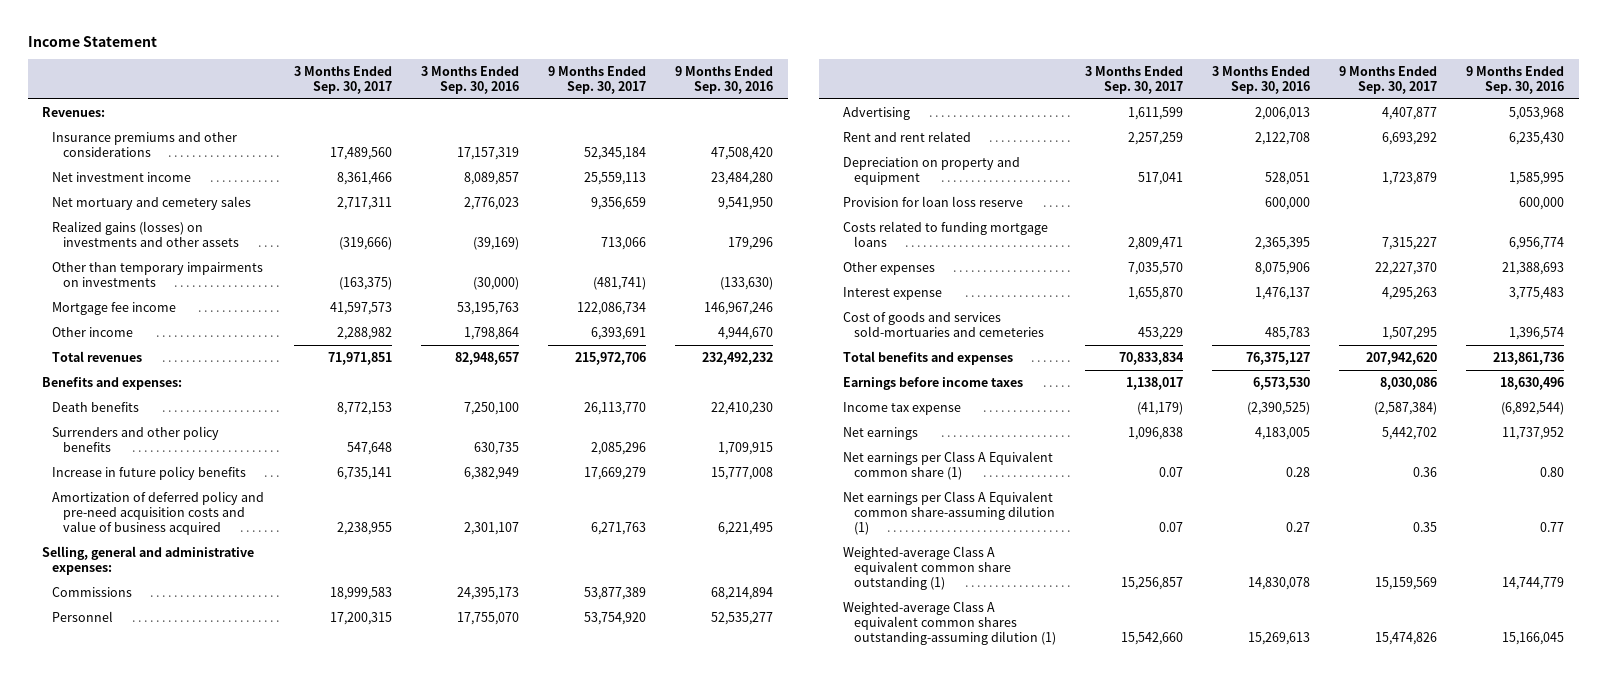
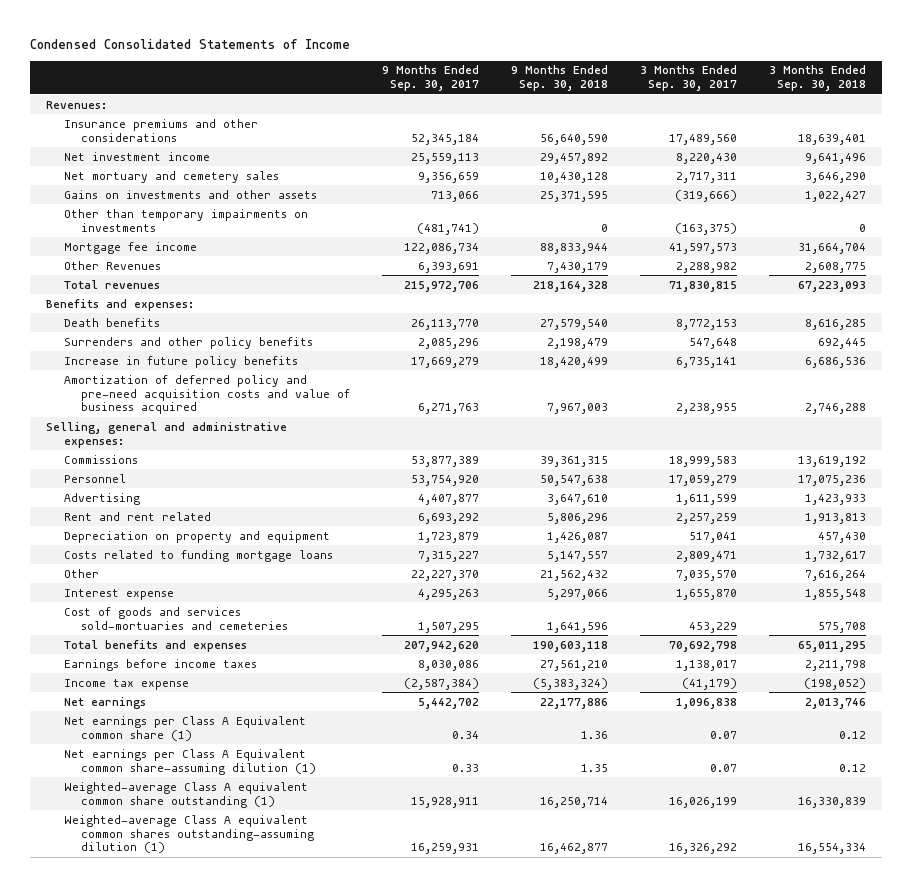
- Income Statement
+ Condensed Consolidated Statements of Income
- | 3 Months Ended Sep. 30, 2017 | 3 Months Ended Sep. 30, 2016 | 9 Months Ended Sep. 30, 2017 | 9 Months Ended Sep. 30, 2016
+ | 9 Months Ended Sep. 30, 2017 | 9 Months Ended Sep. 30, 2018 | 3 Months Ended Sep. 30, 2017 | 3 Months Ended Sep. 30, 2018
- Net investment income | 8,361,466 | 8,089,857 | 25,559,113 | 23,484,280
+ Net investment income | 25,559,113 | 29,457,892 | 8,220,430 | 9,641,496
- Realized gains (losses) on investments and other assets | (319,666) | (39,169) | 713,066 | 179,296
+ Gains on investments and other assets | 713,066 | 25,371,595 | (319,666) | 1,022,427
- Other income | 2,288,982 | 1,798,864 | 6,393,691 | 4,944,670
- Total revenues | 71,971,851 | 82,948,657 | 215,972,706 | 232,492,232
+ Other Revenues | 6,393,691 | 7,430,179 | 2,288,982 | 2,608,775
+ Total revenues | 215,972,706 | 218,164,328 | 71,830,815 | 67,223,093
- Personnel | 17,200,315 | 17,755,070 | 53,754,920 | 52,535,277
+ Personnel | 53,754,920 | 50,547,638 | 17,059,279 | 17,075,236
- Provision for loan loss reserve | | 600,000 | | 600,000
- Other expenses | 7,035,570 | 8,075,906 | 22,227,370 | 21,388,693
+ Other | 22,227,370 | 21,562,432 | 7,035,570 | 7,616,264
- Total benefits and expenses | 70,833,834 | 76,375,127 | 207,942,620 | 213,861,736
+ Total benefits and expenses | 207,942,620 | 190,603,118 | 70,692,798 | 65,011,295
- Net earnings per Class A Equivalent common share (1) | 0.07 | 0.28 | 0.36 | 0.80
- Net earnings per Class A Equivalent common share-assuming dilution (1) | 0.07 | 0.27 | 0.35 | 0.77
- Weighted-average Class A equivalent common share outstanding (1) | 15,256,857 | 14,830,078 | 15,159,569 | 14,744,779
- Weighted-average Class A equivalent common shares outstanding-assuming dilution (1) | 15,542,660 | 15,269,613 | 15,474,826 | 15,166,045
+ Net earnings per Class A Equivalent common share (1) | 0.34 | 1.36 | 0.07 | 0.12
+ Net earnings per Class A Equivalent common share-assuming dilution (1) | 0.33 | 1.35 | 0.07 | 0.12
+ Weighted-average Class A equivalent common share outstanding (1) | 15,928,911 | 16,250,714 | 16,026,199 | 16,330,839
+ Weighted-average Class A equivalent common shares outstanding-assuming dilution (1) | 16,259,931 | 16,462,877 | 16,326,292 | 16,554,334

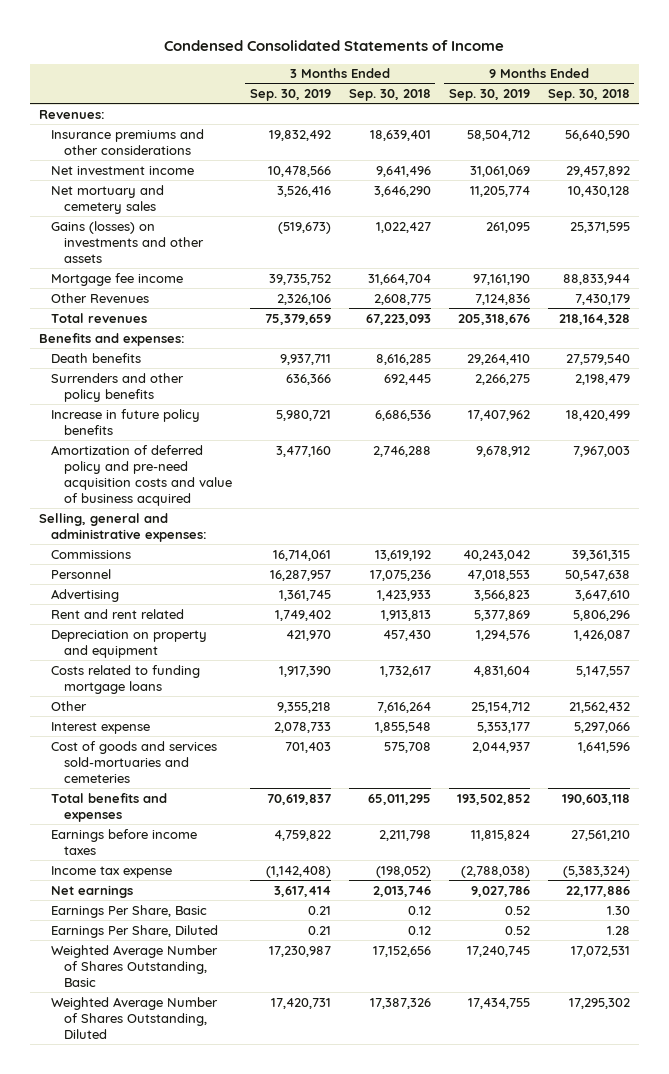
- | 9 Months Ended Sep. 30, 2017 | 9 Months Ended Sep. 30, 2018 | 3 Months Ended Sep. 30, 2017 | 3 Months Ended Sep. 30, 2018
+ | 3 Months Ended Sep. 30, 2019 | 3 Months Ended Sep. 30, 2018 | 9 Months Ended Sep. 30, 2019 | 9 Months Ended Sep. 30, 2018
- Gains on investments and other assets | 713,066 | 25,371,595 | (319,666) | 1,022,427
- Other than temporary impairments on investments | (481,741) | 0 | (163,375) | 0
+ Gains (losses) on investments and other assets | (519,673) | 1,022,427 | 261,095 | 25,371,595
- Net earnings per Class A Equivalent common share (1) | 0.34 | 1.36 | 0.07 | 0.12
- Net earnings per Class A Equivalent common share-assuming dilution (1) | 0.33 | 1.35 | 0.07 | 0.12
- Weighted-average Class A equivalent common share outstanding (1) | 15,928,911 | 16,250,714 | 16,026,199 | 16,330,839
- Weighted-average Class A equivalent common shares outstanding-assuming dilution (1) | 16,259,931 | 16,462,877 | 16,326,292 | 16,554,334
+ Earnings Per Share, Basic | 0.21 | 0.12 | 0.52 | 1.30
+ Earnings Per Share, Diluted | 0.21 | 0.12 | 0.52 | 1.28
+ Weighted Average Number of Shares Outstanding, Basic | 17,230,987 | 17,152,656 | 17,240,745 | 17,072,531
+ Weighted Average Number of Shares Outstanding, Diluted | 17,420,731 | 17,387,326 | 17,434,755 | 17,295,302

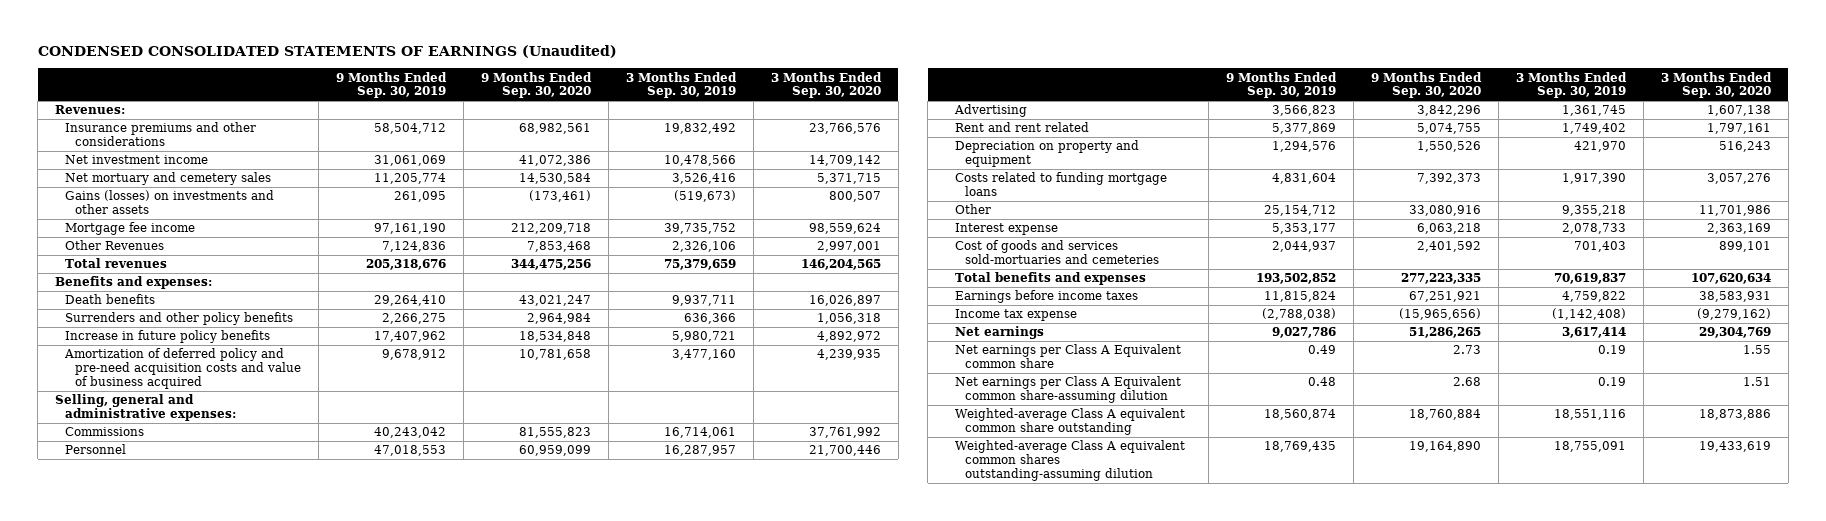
- Condensed Consolidated Statements of Income
+ CONDENSED CONSOLIDATED STATEMENTS OF EARNINGS (Unaudited)
- | 3 Months Ended Sep. 30, 2019 | 3 Months Ended Sep. 30, 2018 | 9 Months Ended Sep. 30, 2019 | 9 Months Ended Sep. 30, 2018
+ | 9 Months Ended Sep. 30, 2019 | 9 Months Ended Sep. 30, 2020 | 3 Months Ended Sep. 30, 2019 | 3 Months Ended Sep. 30, 2020
- Earnings Per Share, Basic | 0.21 | 0.12 | 0.52 | 1.30
- Earnings Per Share, Diluted | 0.21 | 0.12 | 0.52 | 1.28
- Weighted Average Number of Shares Outstanding, Basic | 17,230,987 | 17,152,656 | 17,240,745 | 17,072,531
- Weighted Average Number of Shares Outstanding, Diluted | 17,420,731 | 17,387,326 | 17,434,755 | 17,295,302
+ Net earnings per Class A Equivalent common share | 0.49 | 2.73 | 0.19 | 1.55
+ Net earnings per Class A Equivalent common share-assuming dilution | 0.48 | 2.68 | 0.19 | 1.51
+ Weighted-average Class A equivalent common share outstanding | 18,560,874 | 18,760,884 | 18,551,116 | 18,873,886
+ Weighted-average Class A equivalent common shares outstanding-assuming dilution | 18,769,435 | 19,164,890 | 18,755,091 | 19,433,619

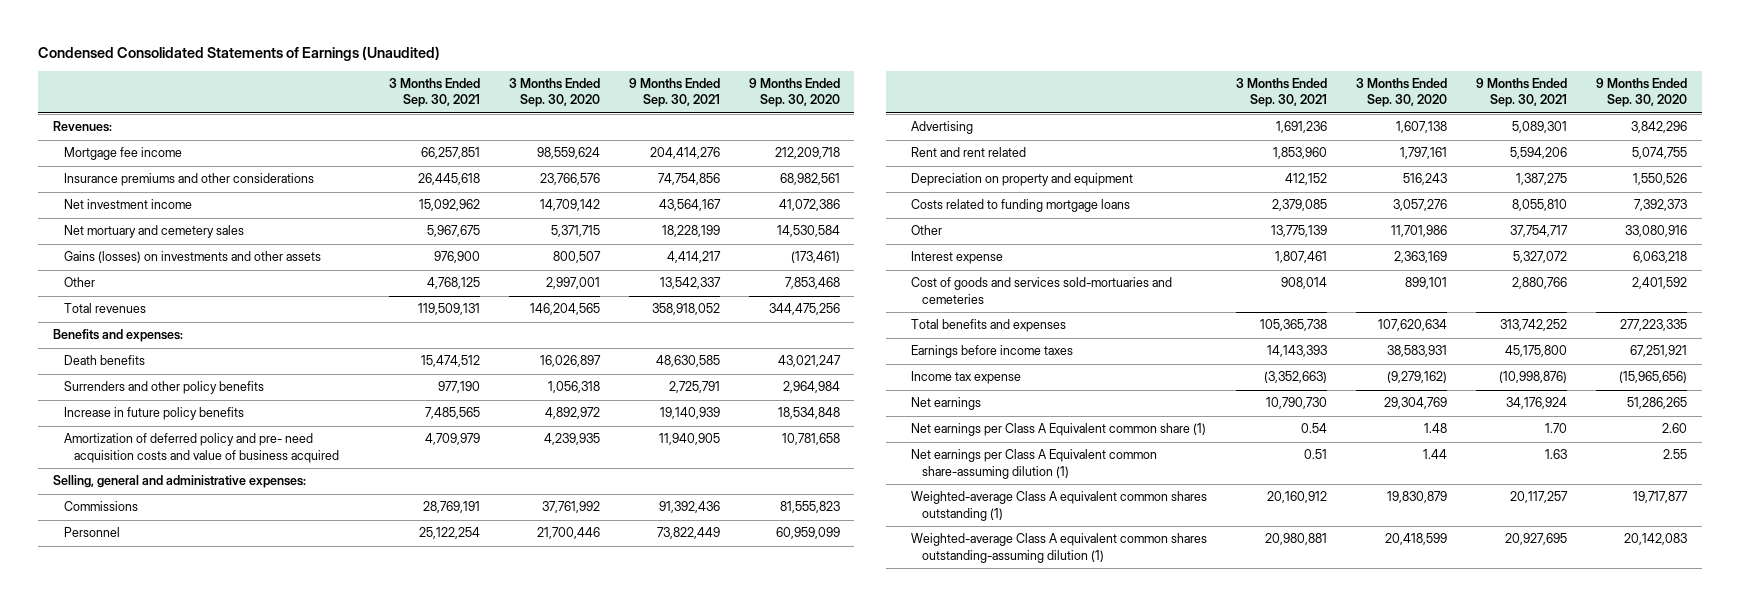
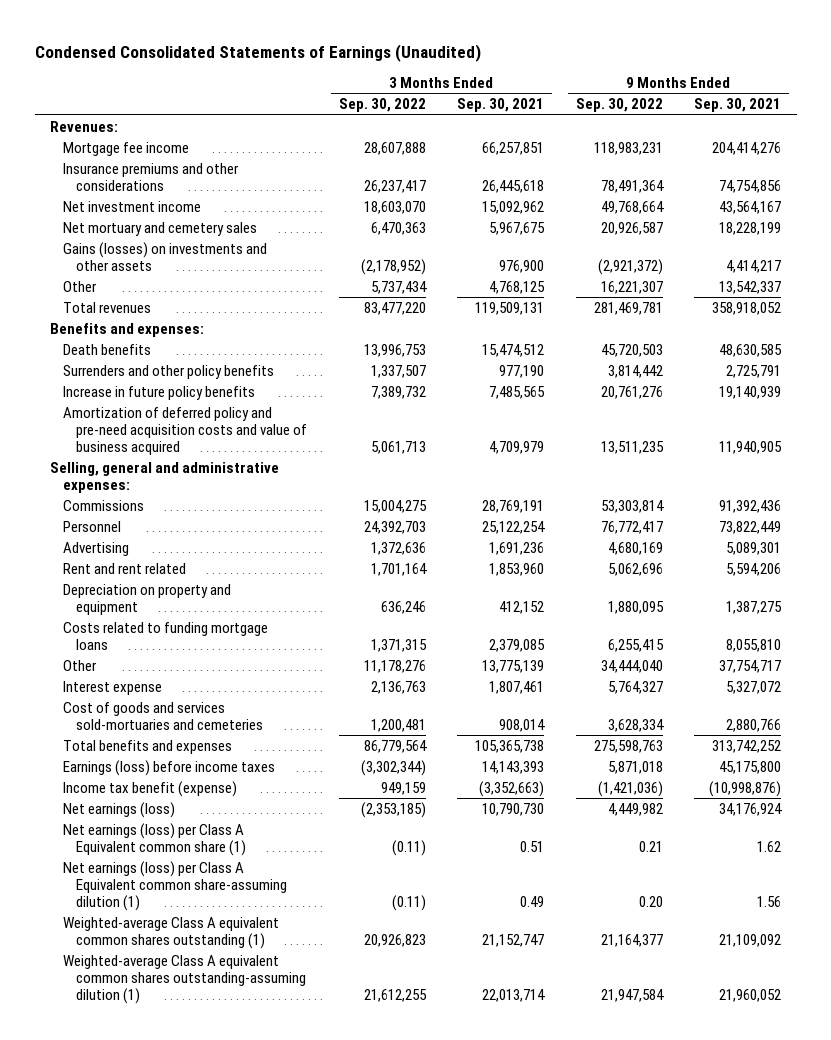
- | 3 Months Ended Sep. 30, 2021 | 3 Months Ended Sep. 30, 2020 | 9 Months Ended Sep. 30, 2021 | 9 Months Ended Sep. 30, 2020
+ | 3 Months Ended Sep. 30, 2022 | 3 Months Ended Sep. 30, 2021 | 9 Months Ended Sep. 30, 2022 | 9 Months Ended Sep. 30, 2021
- Amortization of deferred policy and pre- need acquisition costs and value of business acquired | 4,709,979 | 4,239,935 | 11,940,905 | 10,781,658
+ Amortization of deferred policy and pre-need acquisition costs and value of business acquired | 5,061,713 | 4,709,979 | 13,511,235 | 11,940,905
- Earnings before income taxes | 14,143,393 | 38,583,931 | 45,175,800 | 67,251,921
- Income tax expense | (3,352,663) | (9,279,162) | (10,998,876) | (15,965,656)
- Net earnings | 10,790,730 | 29,304,769 | 34,176,924 | 51,286,265
- Net earnings per Class A Equivalent common share (1) | 0.54 | 1.48 | 1.70 | 2.60
- Net earnings per Class A Equivalent common share-assuming dilution (1) | 0.51 | 1.44 | 1.63 | 2.55
- Weighted-average Class A equivalent common shares outstanding (1) | 20,160,912 | 19,830,879 | 20,117,257 | 19,717,877
- Weighted-average Class A equivalent common shares outstanding-assuming dilution (1) | 20,980,881 | 20,418,599 | 20,927,695 | 20,142,083
+ Earnings (loss) before income taxes | (3,302,344) | 14,143,393 | 5,871,018 | 45,175,800
+ Income tax benefit (expense) | 949,159 | (3,352,663) | (1,421,036) | (10,998,876)
+ Net earnings (loss) | (2,353,185) | 10,790,730 | 4,449,982 | 34,176,924
+ Net earnings (loss) per Class A Equivalent common share (1) | (0.11) | 0.51 | 0.21 | 1.62
+ Net earnings (loss) per Class A Equivalent common share-assuming dilution (1) | (0.11) | 0.49 | 0.20 | 1.56
+ Weighted-average Class A equivalent common shares outstanding (1) | 20,926,823 | 21,152,747 | 21,164,377 | 21,109,092
+ Weighted-average Class A equivalent common shares outstanding-assuming dilution (1) | 21,612,255 | 22,013,714 | 21,947,584 | 21,960,052

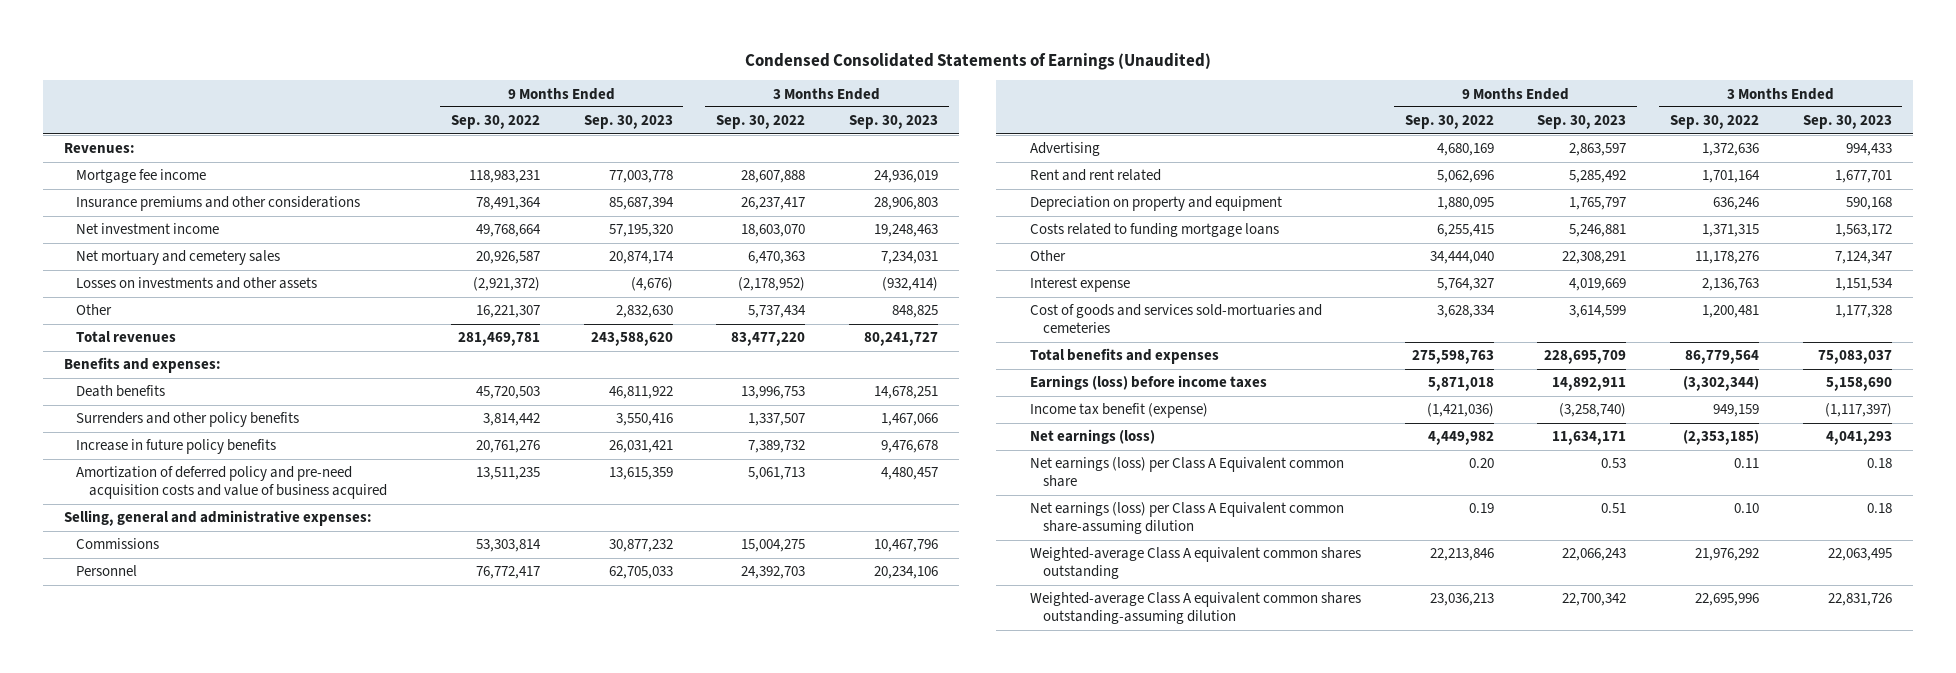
- | 3 Months Ended Sep. 30, 2022 | 3 Months Ended Sep. 30, 2021 | 9 Months Ended Sep. 30, 2022 | 9 Months Ended Sep. 30, 2021
+ | 9 Months Ended Sep. 30, 2022 | 9 Months Ended Sep. 30, 2023 | 3 Months Ended Sep. 30, 2022 | 3 Months Ended Sep. 30, 2023
- Gains (losses) on investments and other assets | (2,178,952) | 976,900 | (2,921,372) | 4,414,217
+ Losses on investments and other assets | (2,921,372) | (4,676) | (2,178,952) | (932,414)
- Net earnings (loss) per Class A Equivalent common share (1) | (0.11) | 0.51 | 0.21 | 1.62
- Net earnings (loss) per Class A Equivalent common share-assuming dilution (1) | (0.11) | 0.49 | 0.20 | 1.56
- Weighted-average Class A equivalent common shares outstanding (1) | 20,926,823 | 21,152,747 | 21,164,377 | 21,109,092
- Weighted-average Class A equivalent common shares outstanding-assuming dilution (1) | 21,612,255 | 22,013,714 | 21,947,584 | 21,960,052
+ Net earnings (loss) per Class A Equivalent common share | 0.20 | 0.53 | 0.11 | 0.18
+ Net earnings (loss) per Class A Equivalent common share-assuming dilution | 0.19 | 0.51 | 0.10 | 0.18
+ Weighted-average Class A equivalent common shares outstanding | 22,213,846 | 22,066,243 | 21,976,292 | 22,063,495
+ Weighted-average Class A equivalent common shares outstanding-assuming dilution | 23,036,213 | 22,700,342 | 22,695,996 | 22,831,726

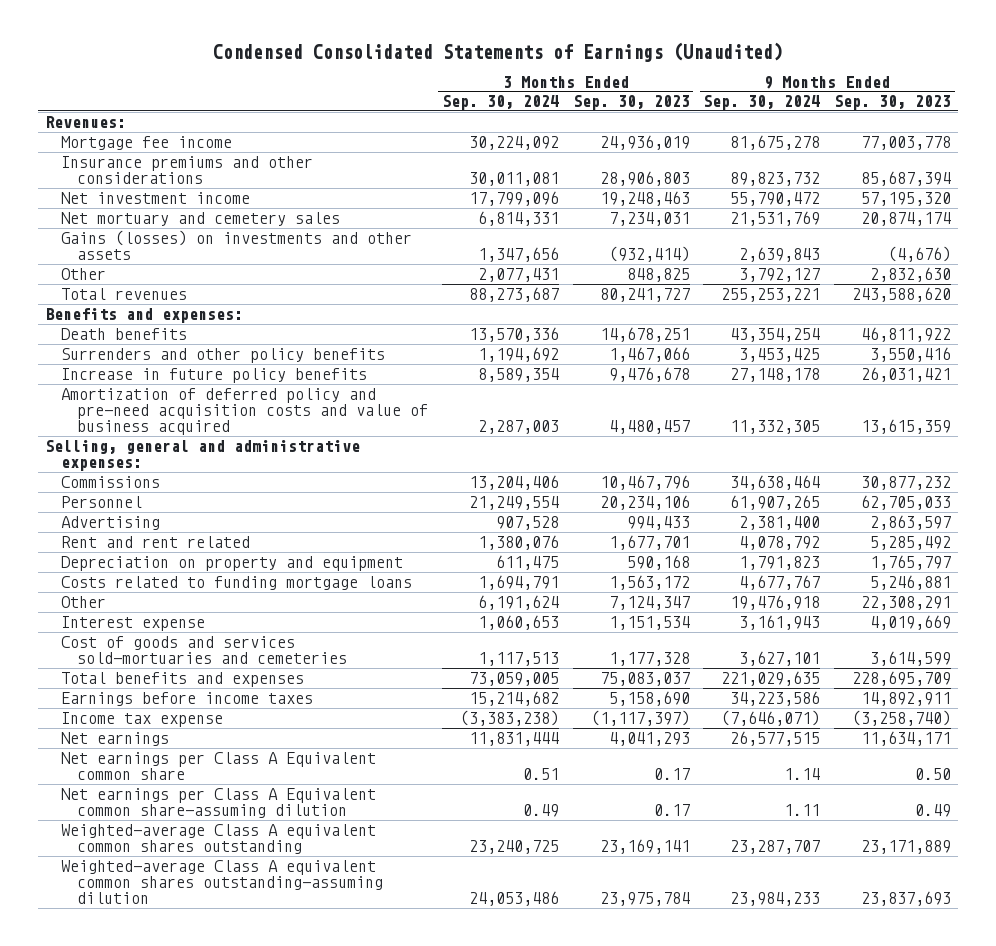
- | 9 Months Ended Sep. 30, 2022 | 9 Months Ended Sep. 30, 2023 | 3 Months Ended Sep. 30, 2022 | 3 Months Ended Sep. 30, 2023
+ | 3 Months Ended Sep. 30, 2024 | 3 Months Ended Sep. 30, 2023 | 9 Months Ended Sep. 30, 2024 | 9 Months Ended Sep. 30, 2023
- Losses on investments and other assets | (2,921,372) | (4,676) | (2,178,952) | (932,414)
+ Gains (losses) on investments and other assets | 1,347,656 | (932,414) | 2,639,843 | (4,676)
- Earnings (loss) before income taxes | 5,871,018 | 14,892,911 | (3,302,344) | 5,158,690
- Income tax benefit (expense) | (1,421,036) | (3,258,740) | 949,159 | (1,117,397)
- Net earnings (loss) | 4,449,982 | 11,634,171 | (2,353,185) | 4,041,293
- Net earnings (loss) per Class A Equivalent common share | 0.20 | 0.53 | 0.11 | 0.18
- Net earnings (loss) per Class A Equivalent common share-assuming dilution | 0.19 | 0.51 | 0.10 | 0.18
- Weighted-average Class A equivalent common shares outstanding | 22,213,846 | 22,066,243 | 21,976,292 | 22,063,495
- Weighted-average Class A equivalent common shares outstanding-assuming dilution | 23,036,213 | 22,700,342 | 22,695,996 | 22,831,726
+ Earnings before income taxes | 15,214,682 | 5,158,690 | 34,223,586 | 14,892,911
+ Income tax expense | (3,383,238) | (1,117,397) | (7,646,071) | (3,258,740)
+ Net earnings | 11,831,444 | 4,041,293 | 26,577,515 | 11,634,171
+ Net earnings per Class A Equivalent common share | 0.51 | 0.17 | 1.14 | 0.50
+ Net earnings per Class A Equivalent common share-assuming dilution | 0.49 | 0.17 | 1.11 | 0.49
+ Weighted-average Class A equivalent common shares outstanding | 23,240,725 | 23,169,141 | 23,287,707 | 23,171,889
+ Weighted-average Class A equivalent common shares outstanding-assuming dilution | 24,053,486 | 23,975,784 | 23,984,233 | 23,837,693

